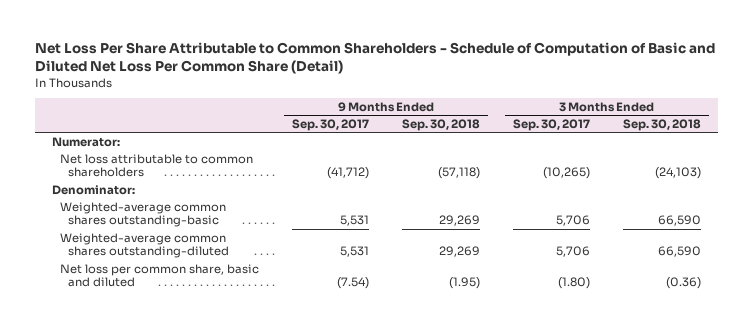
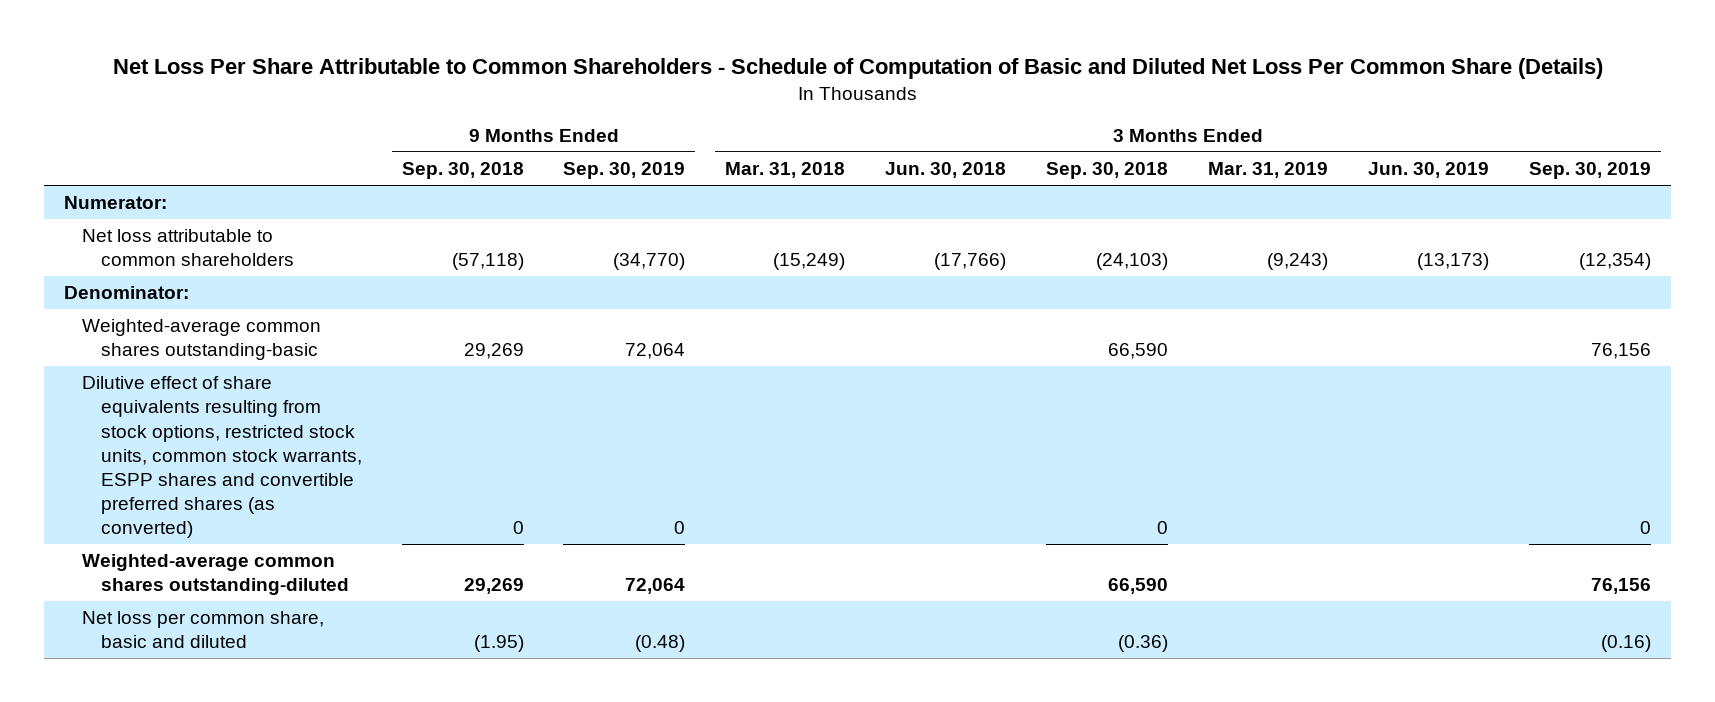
- Net Loss Per Share Attributable to Common Shareholders - Schedule of Computation of Basic and Diluted Net Loss Per Common Share (Detail)
+ Net Loss Per Share Attributable to Common Shareholders - Schedule of Computation of Basic and Diluted Net Loss Per Common Share (Details)
- | 9 Months Ended Sep. 30, 2017 | 9 Months Ended Sep. 30, 2018 | 3 Months Ended Sep. 30, 2017 | 3 Months Ended Sep. 30, 2018
+ | 9 Months Ended Sep. 30, 2018 | 9 Months Ended Sep. 30, 2019 | 3 Months Ended Mar. 31, 2018 | 3 Months Ended Jun. 30, 2018 | 3 Months Ended Sep. 30, 2018 | 3 Months Ended Mar. 31, 2019 | 3 Months Ended Jun. 30, 2019 | 3 Months Ended Sep. 30, 2019
+ Dilutive effect of share equivalents resulting from stock options, restricted stock units, common stock warrants, ESPP shares and convertible preferred shares (as converted) | 0 | 0 | | | 0 | | | 0

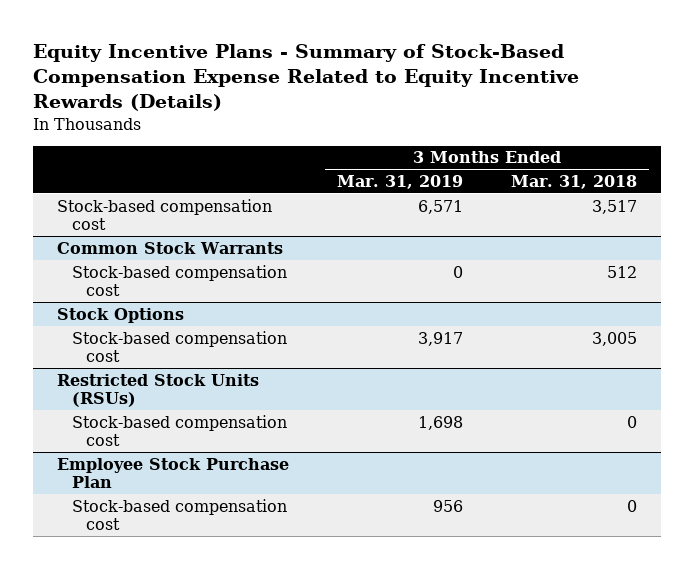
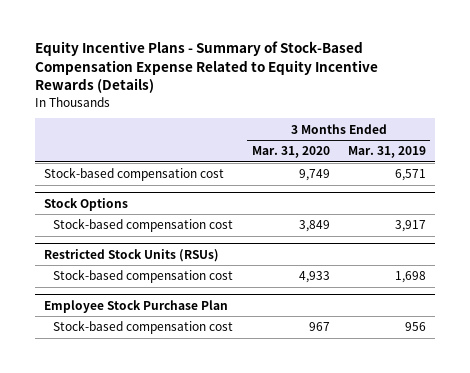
- | 3 Months Ended Mar. 31, 2019 | 3 Months Ended Mar. 31, 2018
+ | 3 Months Ended Mar. 31, 2020 | 3 Months Ended Mar. 31, 2019
- Common Stock Warrants
- Stock-based compensation cost | 0 | 512

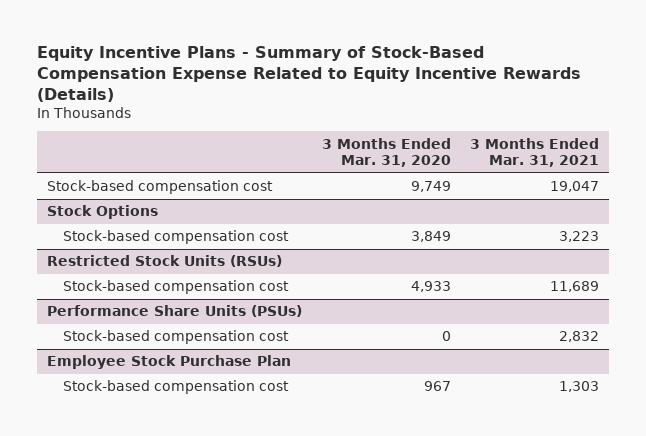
- | 3 Months Ended Mar. 31, 2020 | 3 Months Ended Mar. 31, 2019
+ | 3 Months Ended Mar. 31, 2020 | 3 Months Ended Mar. 31, 2021
+ Performance Share Units (PSUs)
+ Stock-based compensation cost | 0 | 2,832

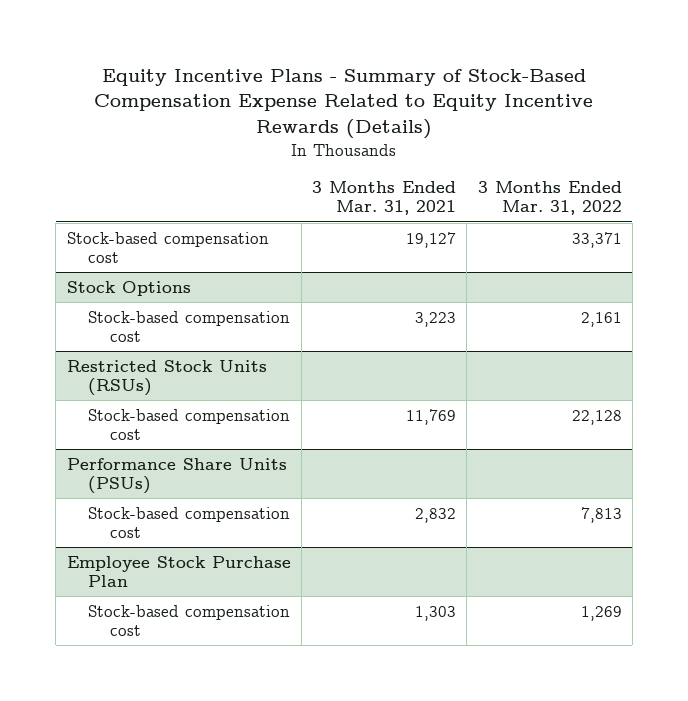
- | 3 Months Ended Mar. 31, 2020 | 3 Months Ended Mar. 31, 2021
+ | 3 Months Ended Mar. 31, 2021 | 3 Months Ended Mar. 31, 2022
- Stock-based compensation cost | 9,749 | 19,047
+ Stock-based compensation cost | 19,127 | 33,371
@ Restricted Stock Units (RSUs)
- Stock-based compensation cost | 4,933 | 11,689
+ Stock-based compensation cost | 11,769 | 22,128

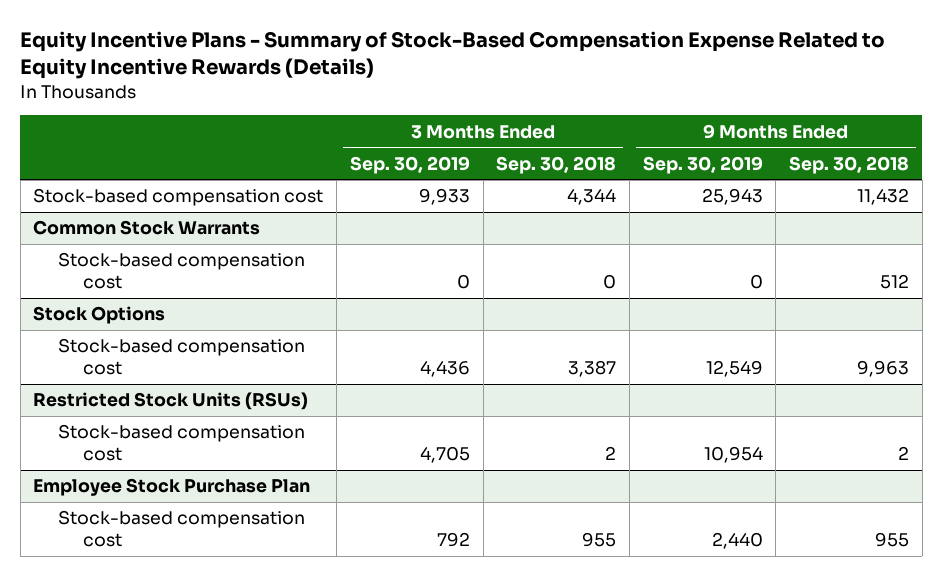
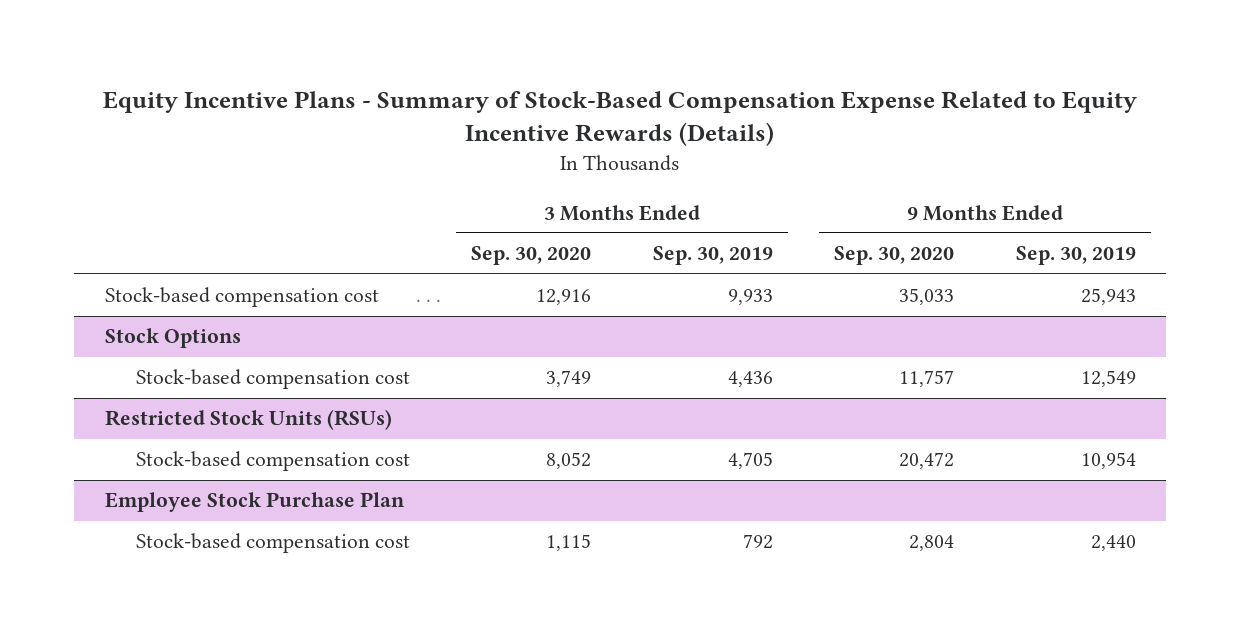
- | 3 Months Ended Sep. 30, 2019 | 3 Months Ended Sep. 30, 2018 | 9 Months Ended Sep. 30, 2019 | 9 Months Ended Sep. 30, 2018
+ | 3 Months Ended Sep. 30, 2020 | 3 Months Ended Sep. 30, 2019 | 9 Months Ended Sep. 30, 2020 | 9 Months Ended Sep. 30, 2019
- Common Stock Warrants
- Stock-based compensation cost | 0 | 0 | 0 | 512

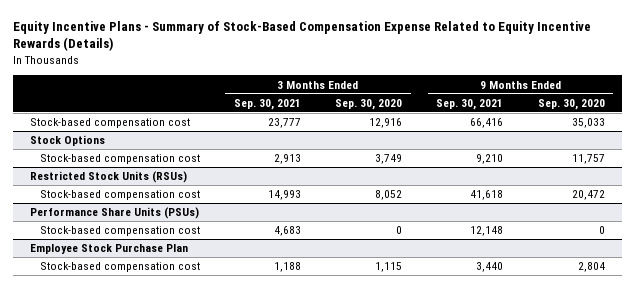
- | 3 Months Ended Sep. 30, 2020 | 3 Months Ended Sep. 30, 2019 | 9 Months Ended Sep. 30, 2020 | 9 Months Ended Sep. 30, 2019
+ | 3 Months Ended Sep. 30, 2021 | 3 Months Ended Sep. 30, 2020 | 9 Months Ended Sep. 30, 2021 | 9 Months Ended Sep. 30, 2020
+ Performance Share Units (PSUs)
+ Stock-based compensation cost | 4,683 | 0 | 12,148 | 0

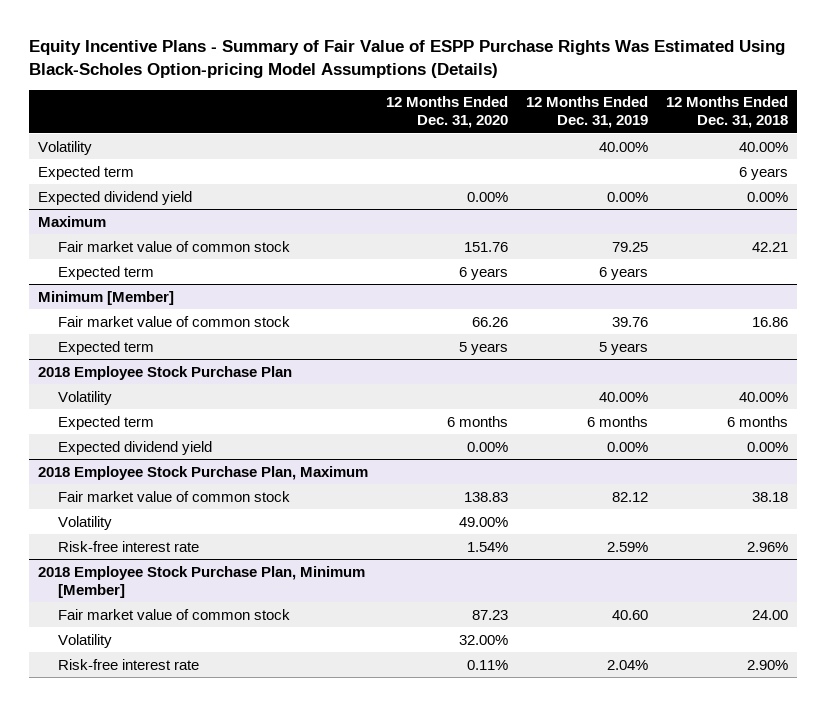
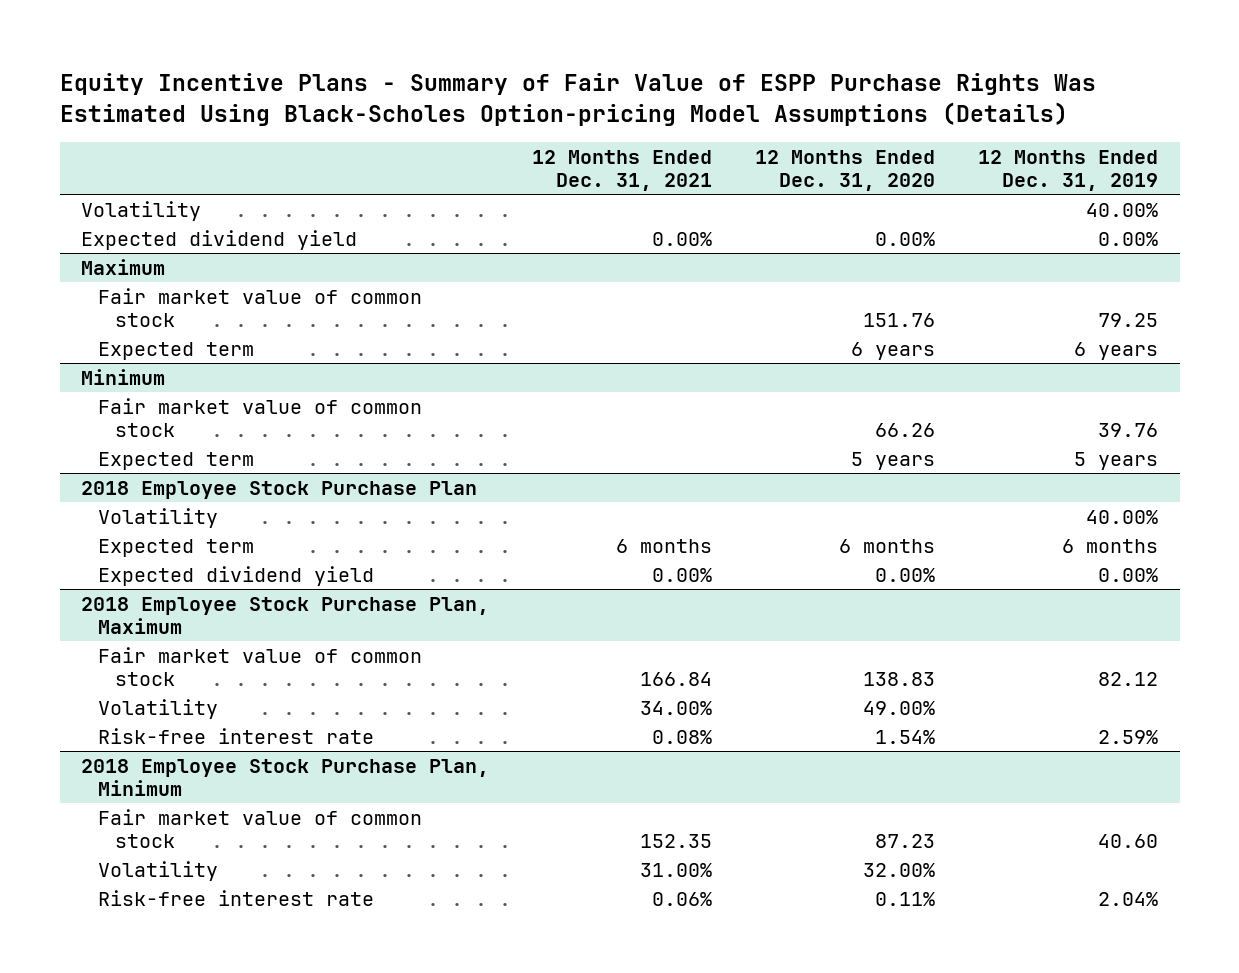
- | 12 Months Ended Dec. 31, 2020 | 12 Months Ended Dec. 31, 2019 | 12 Months Ended Dec. 31, 2018
+ | 12 Months Ended Dec. 31, 2021 | 12 Months Ended Dec. 31, 2020 | 12 Months Ended Dec. 31, 2019
- Expected term | | | 6 years
- Minimum [Member]
+ Minimum
- 2018 Employee Stock Purchase Plan, Minimum [Member]
+ 2018 Employee Stock Purchase Plan, Minimum

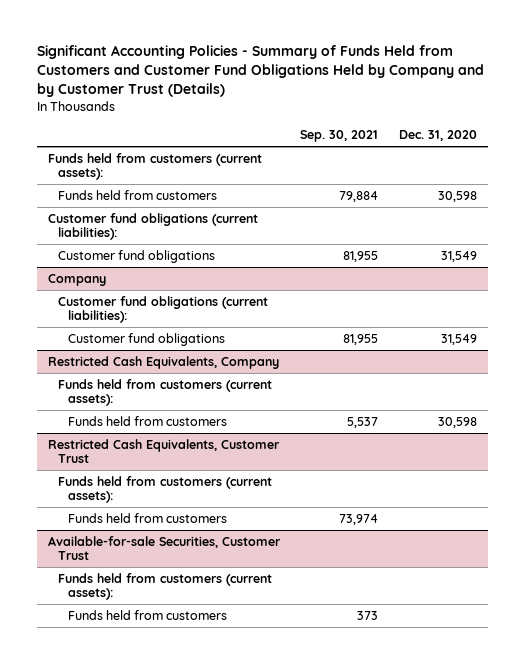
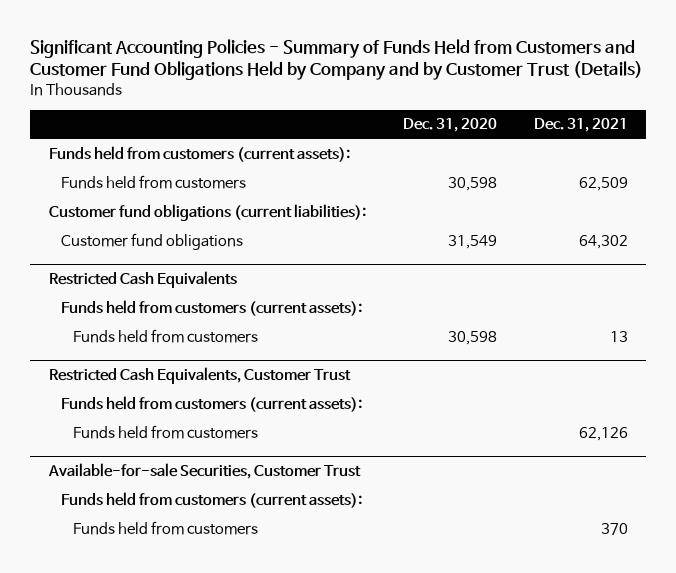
- | Sep. 30, 2021 | Dec. 31, 2020
+ | Dec. 31, 2020 | Dec. 31, 2021
- Company
- Customer fund obligations (current liabilities):
- Customer fund obligations | 81,955 | 31,549
- Restricted Cash Equivalents, Company
+ Restricted Cash Equivalents

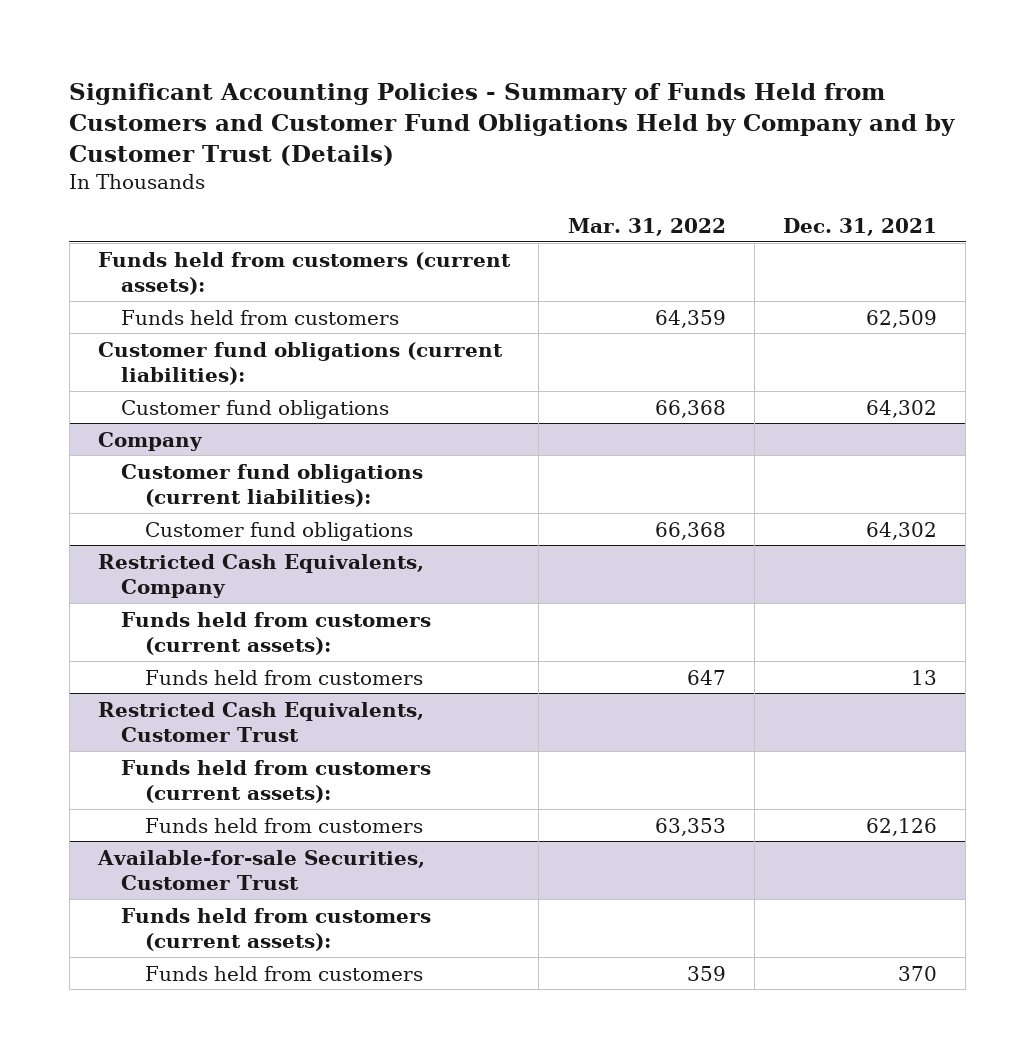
- | Dec. 31, 2020 | Dec. 31, 2021
+ | Mar. 31, 2022 | Dec. 31, 2021
- Restricted Cash Equivalents
+ Company
+ Customer fund obligations (current liabilities):
+ Customer fund obligations | 66,368 | 64,302
+ Restricted Cash Equivalents, Company

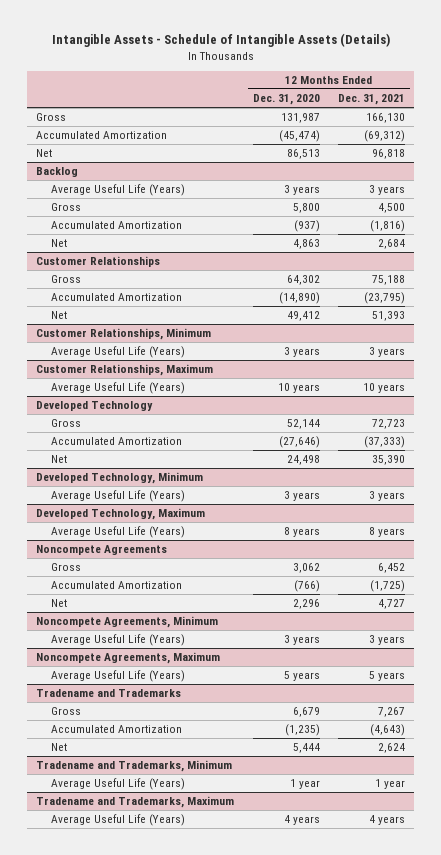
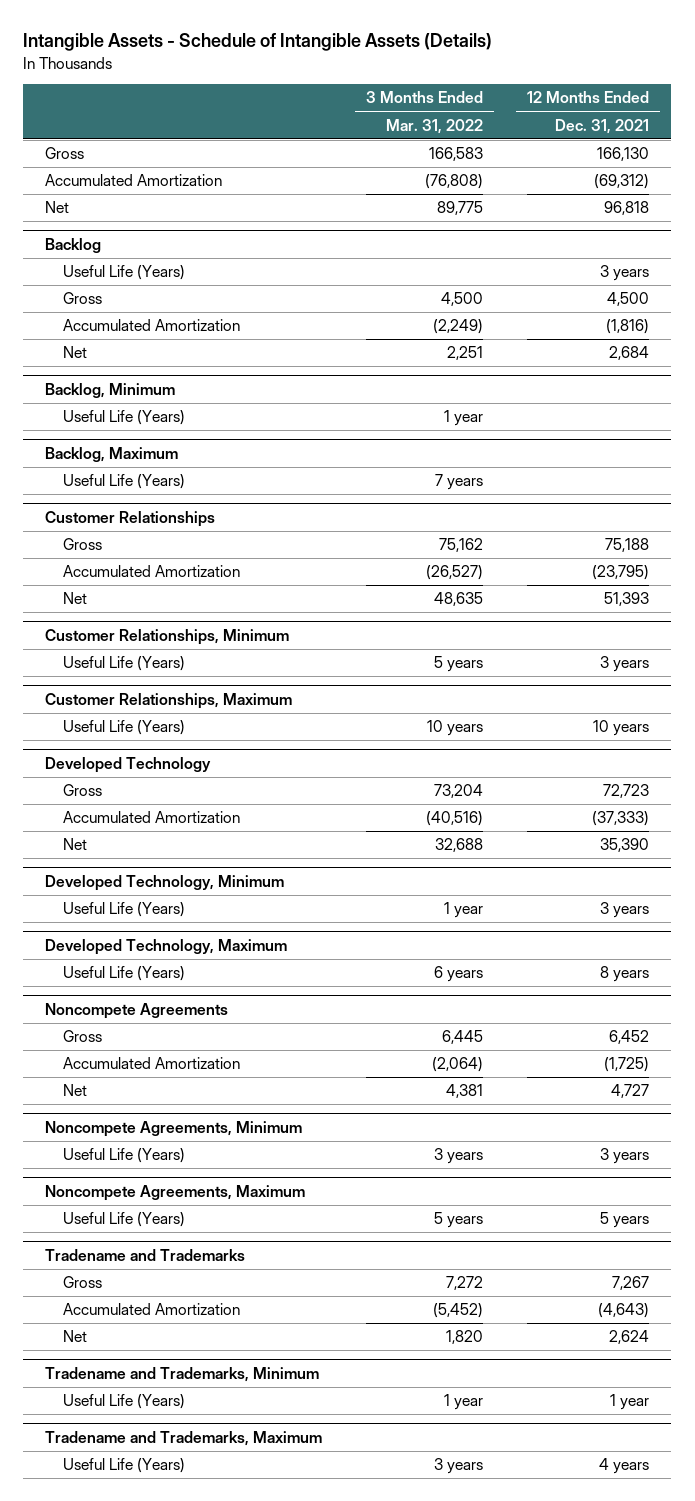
- | 12 Months Ended Dec. 31, 2020 | 12 Months Ended Dec. 31, 2021
+ | 3 Months Ended Mar. 31, 2022 | 12 Months Ended Dec. 31, 2021
@ Backlog
- Average Useful Life (Years) | 3 years | 3 years
+ Useful Life (Years) | | 3 years
+ Backlog, Minimum
+ Useful Life (Years) | 1 year |
+ Backlog, Maximum
+ Useful Life (Years) | 7 years |
@ Customer Relationships, Minimum
- Average Useful Life (Years) | 3 years | 3 years
+ Useful Life (Years) | 5 years | 3 years
@ Customer Relationships, Maximum
- Average Useful Life (Years) | 10 years | 10 years
+ Useful Life (Years) | 10 years | 10 years
@ Developed Technology, Minimum
- Average Useful Life (Years) | 3 years | 3 years
+ Useful Life (Years) | 1 year | 3 years
@ Developed Technology, Maximum
- Average Useful Life (Years) | 8 years | 8 years
+ Useful Life (Years) | 6 years | 8 years
@ Noncompete Agreements, Minimum
- Average Useful Life (Years) | 3 years | 3 years
+ Useful Life (Years) | 3 years | 3 years
@ Noncompete Agreements, Maximum
- Average Useful Life (Years) | 5 years | 5 years
+ Useful Life (Years) | 5 years | 5 years
@ Tradename and Trademarks, Minimum
- Average Useful Life (Years) | 1 year | 1 year
+ Useful Life (Years) | 1 year | 1 year
@ Tradename and Trademarks, Maximum
- Average Useful Life (Years) | 4 years | 4 years
+ Useful Life (Years) | 3 years | 4 years

